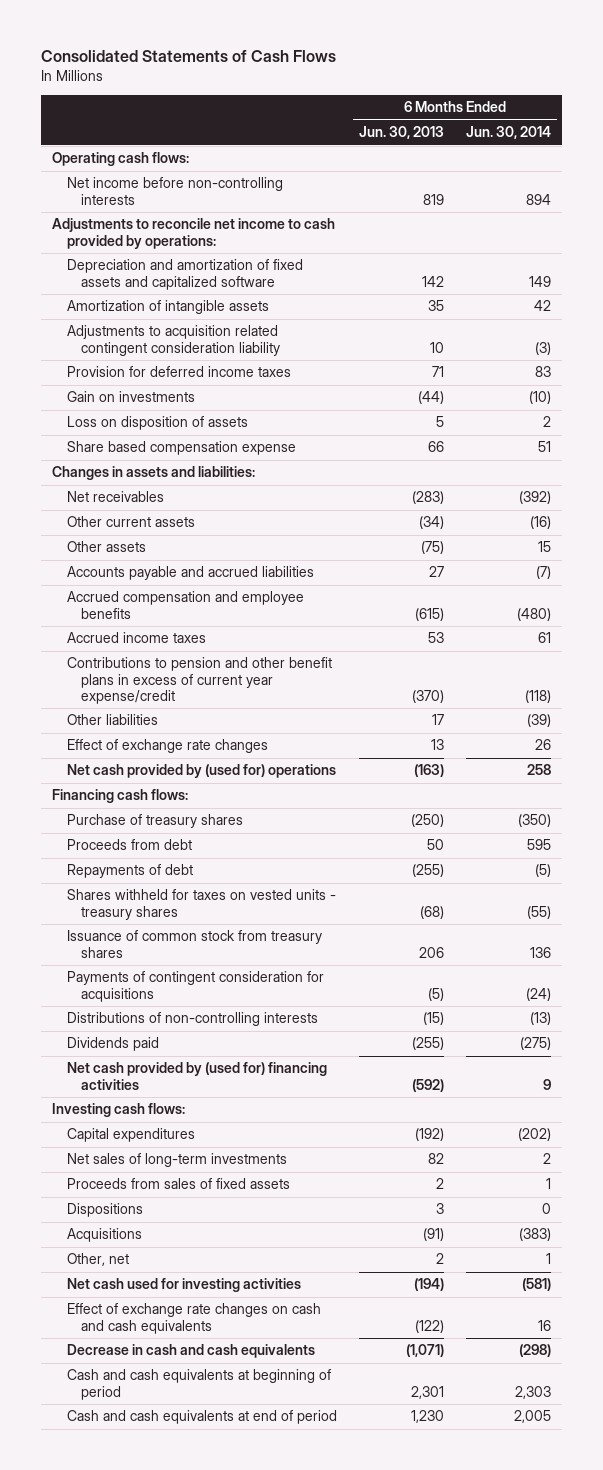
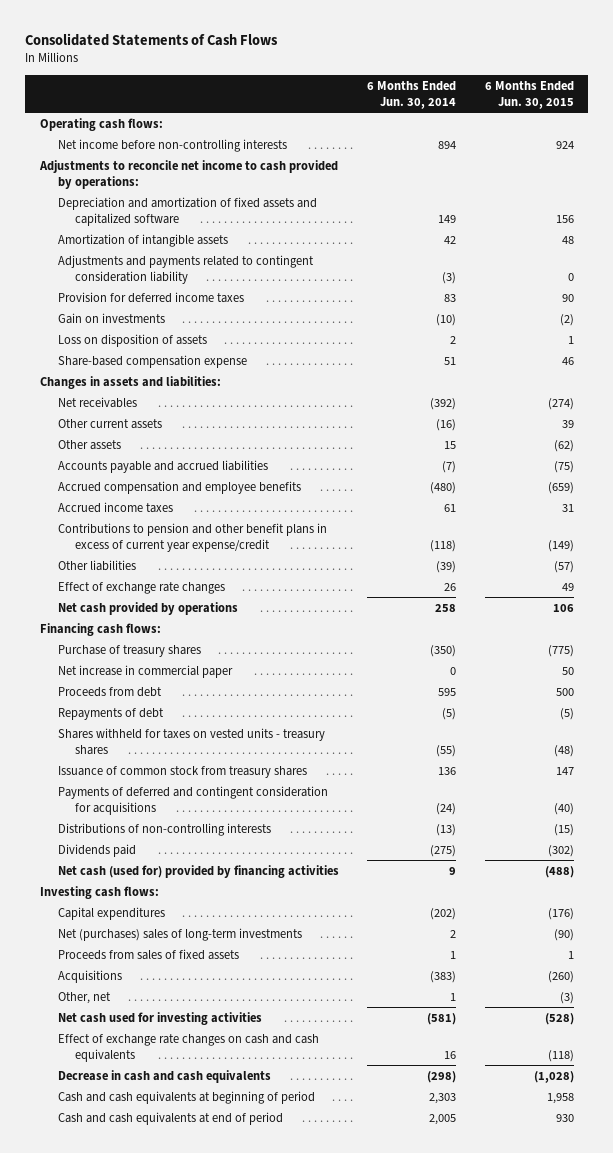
- | 6 Months Ended Jun. 30, 2013 | 6 Months Ended Jun. 30, 2014
+ | 6 Months Ended Jun. 30, 2014 | 6 Months Ended Jun. 30, 2015
- Adjustments to acquisition related contingent consideration liability | 10 | (3)
+ Adjustments and payments related to contingent consideration liability | (3) | 0
- Share based compensation expense | 66 | 51
+ Share-based compensation expense | 51 | 46
- Net cash provided by (used for) operations | (163) | 258
+ Net cash provided by operations | 258 | 106
+ Net increase in commercial paper | 0 | 50
- Payments of contingent consideration for acquisitions | (5) | (24)
+ Payments of deferred and contingent consideration for acquisitions | (24) | (40)
- Net cash provided by (used for) financing activities | (592) | 9
+ Net cash (used for) provided by financing activities | 9 | (488)
- Net sales of long-term investments | 82 | 2
+ Net (purchases) sales of long-term investments | 2 | (90)
- Dispositions | 3 | 0

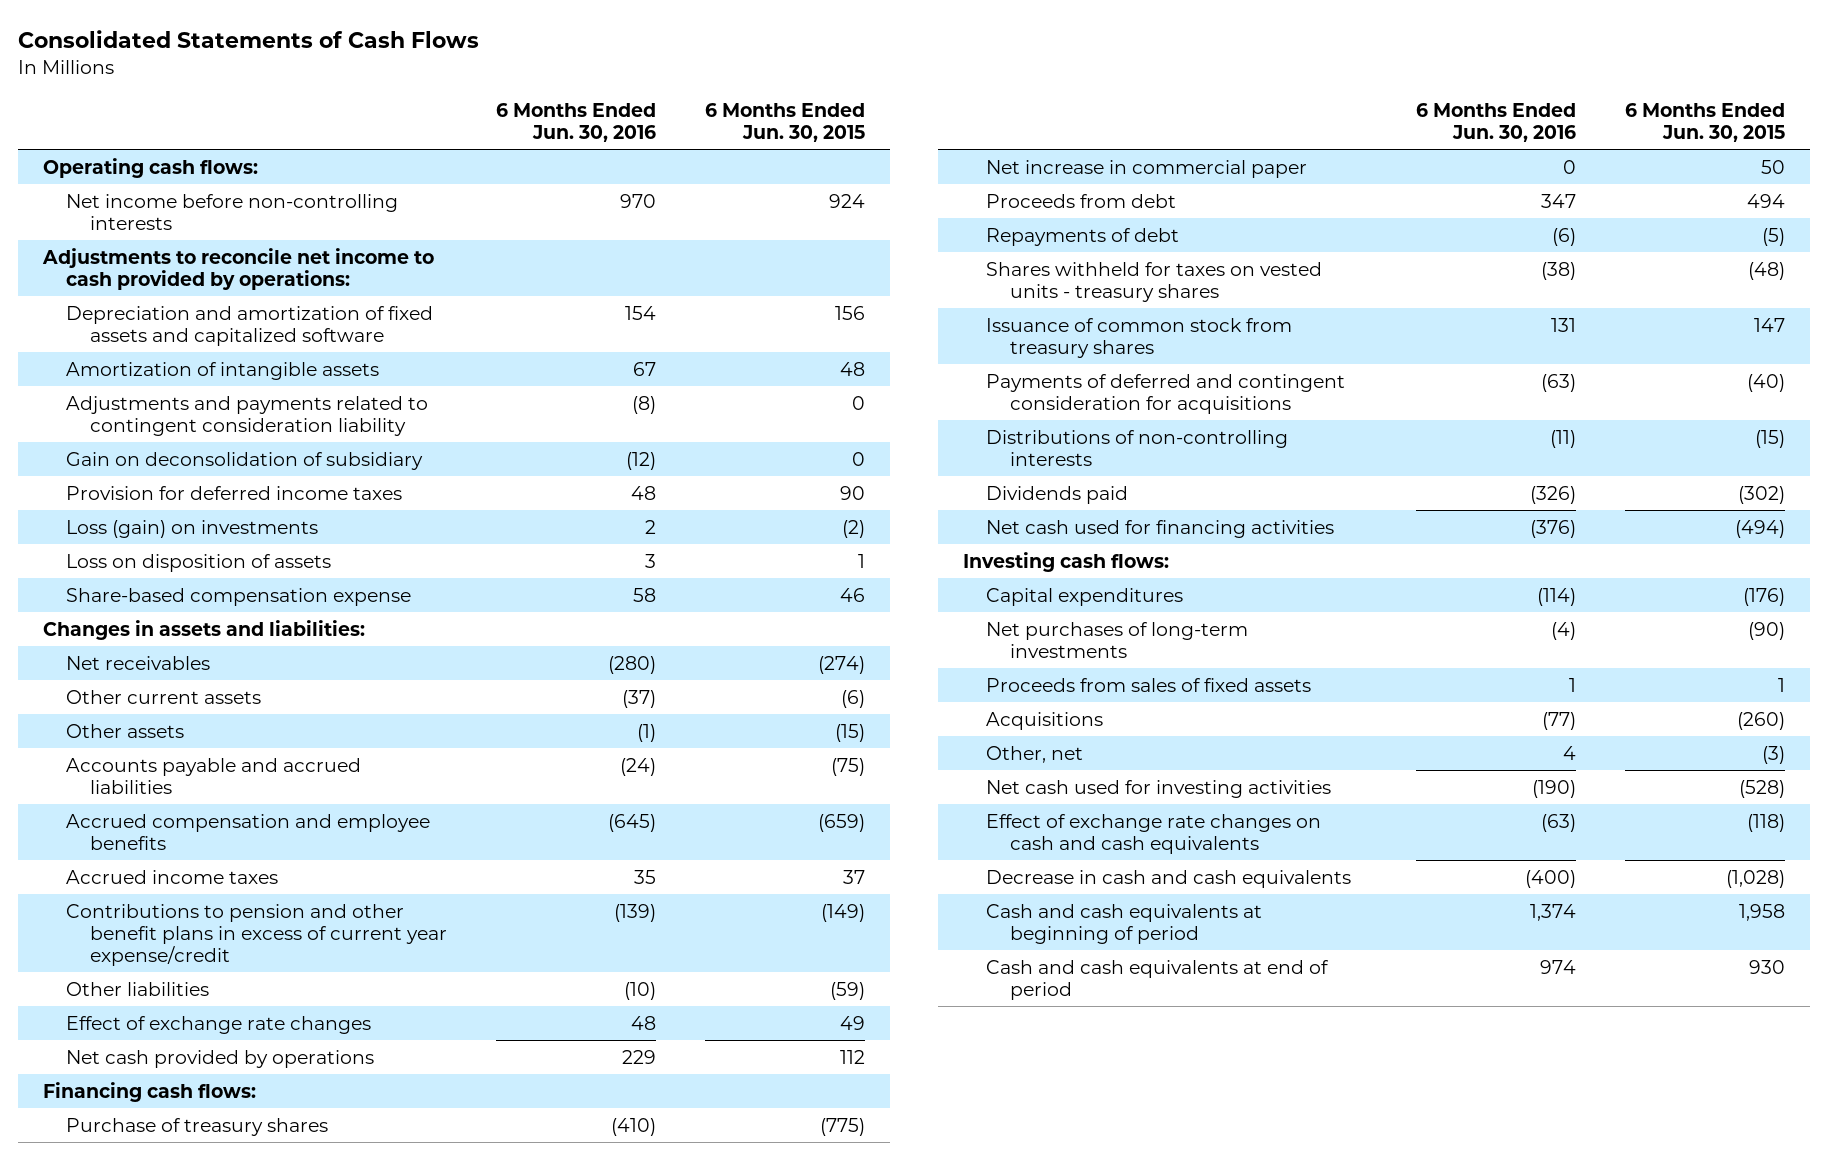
- | 6 Months Ended Jun. 30, 2014 | 6 Months Ended Jun. 30, 2015
+ | 6 Months Ended Jun. 30, 2016 | 6 Months Ended Jun. 30, 2015
+ Gain on deconsolidation of subsidiary | (12) | 0
- Gain on investments | (10) | (2)
+ Loss (gain) on investments | 2 | (2)
- Other current assets | (16) | 39
- Other assets | 15 | (62)
+ Other current assets | (37) | (6)
+ Other assets | (1) | (15)
- Accrued income taxes | 61 | 31
+ Accrued income taxes | 35 | 37
- Other liabilities | (39) | (57)
+ Other liabilities | (10) | (59)
- Net cash provided by operations | 258 | 106
+ Net cash provided by operations | 229 | 112
- Proceeds from debt | 595 | 500
+ Proceeds from debt | 347 | 494
- Net cash (used for) provided by financing activities | 9 | (488)
+ Net cash used for financing activities | (376) | (494)
- Net (purchases) sales of long-term investments | 2 | (90)
+ Net purchases of long-term investments | (4) | (90)

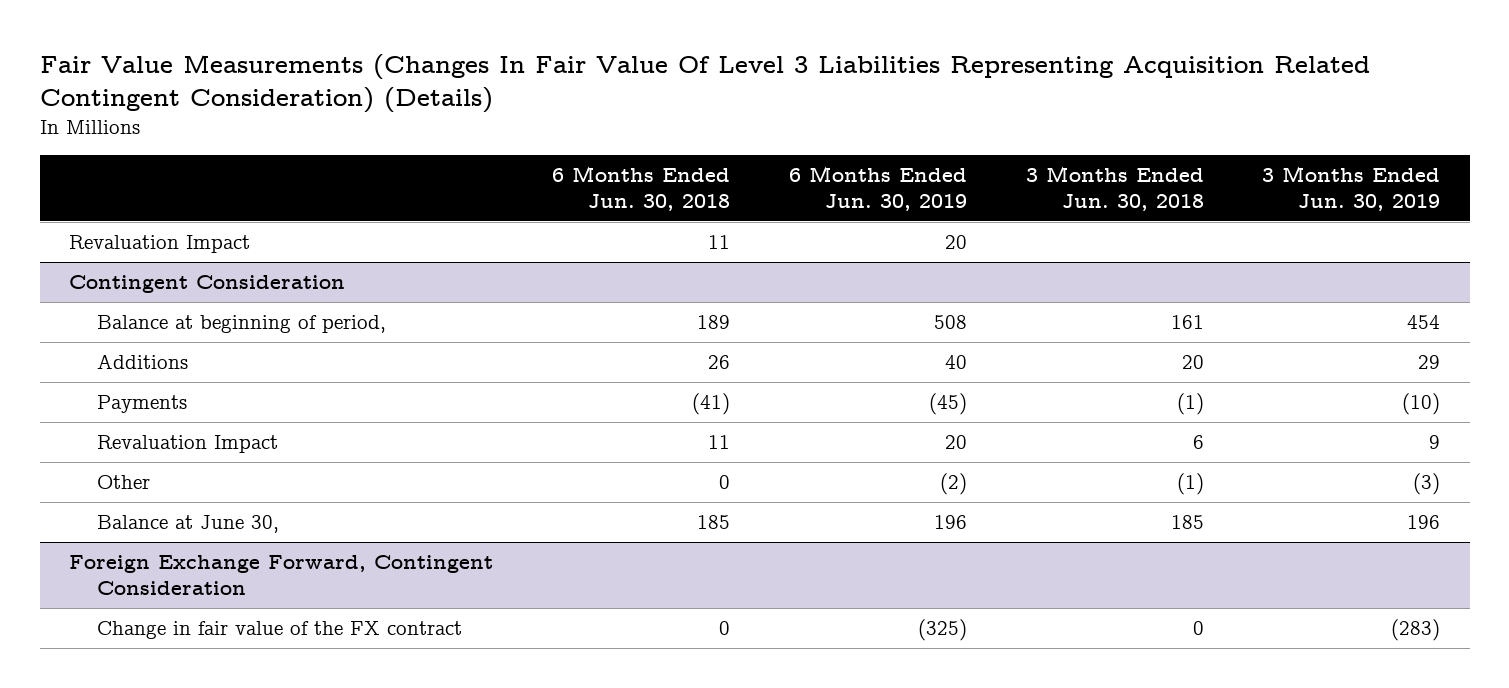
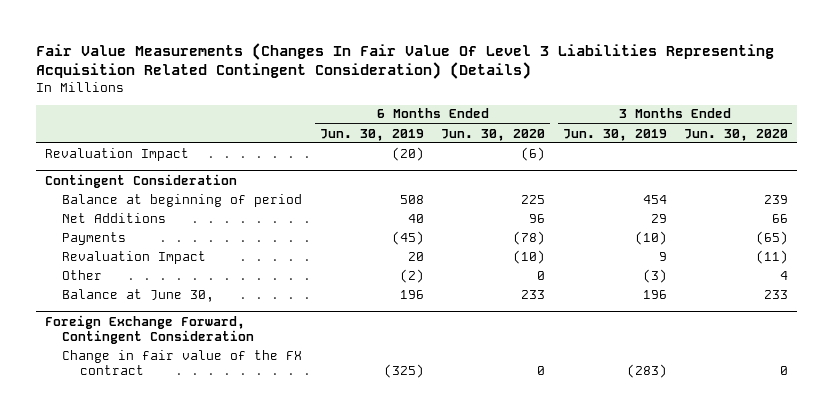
- | 6 Months Ended Jun. 30, 2018 | 6 Months Ended Jun. 30, 2019 | 3 Months Ended Jun. 30, 2018 | 3 Months Ended Jun. 30, 2019
+ | 6 Months Ended Jun. 30, 2019 | 6 Months Ended Jun. 30, 2020 | 3 Months Ended Jun. 30, 2019 | 3 Months Ended Jun. 30, 2020
- Revaluation Impact | 11 | 20 | |
+ Revaluation Impact | (20) | (6) | |
@ Contingent Consideration
- Balance at beginning of period, | 189 | 508 | 161 | 454
- Additions | 26 | 40 | 20 | 29
+ Balance at beginning of period | 508 | 225 | 454 | 239
+ Net Additions | 40 | 96 | 29 | 66

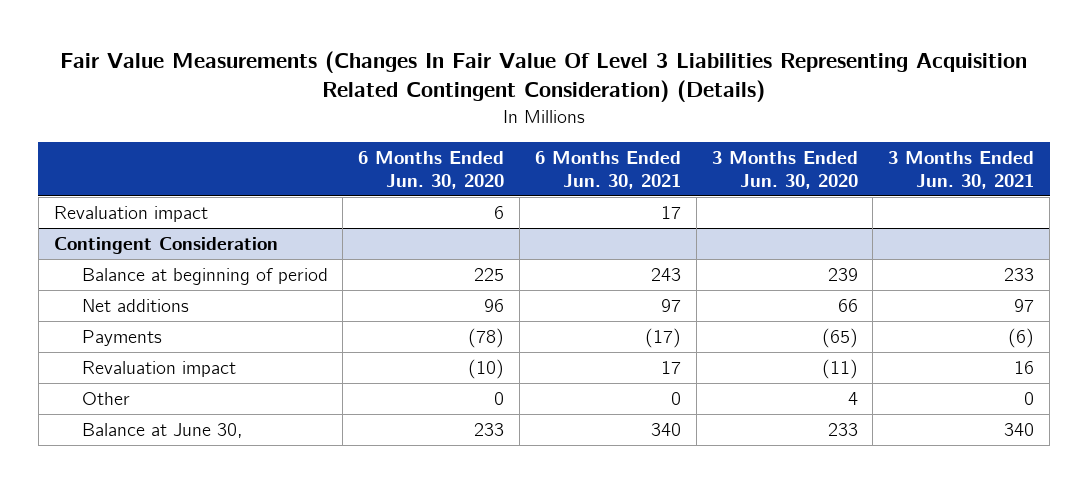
- | 6 Months Ended Jun. 30, 2019 | 6 Months Ended Jun. 30, 2020 | 3 Months Ended Jun. 30, 2019 | 3 Months Ended Jun. 30, 2020
+ | 6 Months Ended Jun. 30, 2020 | 6 Months Ended Jun. 30, 2021 | 3 Months Ended Jun. 30, 2020 | 3 Months Ended Jun. 30, 2021
- Revaluation Impact | (20) | (6) | |
+ Revaluation impact | 6 | 17 | |
@ Contingent Consideration
- Net Additions | 40 | 96 | 29 | 66
+ Net additions | 96 | 97 | 66 | 97
- Revaluation Impact | 20 | (10) | 9 | (11)
+ Revaluation impact | (10) | 17 | (11) | 16
- Foreign Exchange Forward, Contingent Consideration
- Change in fair value of the FX contract | (325) | 0 | (283) | 0

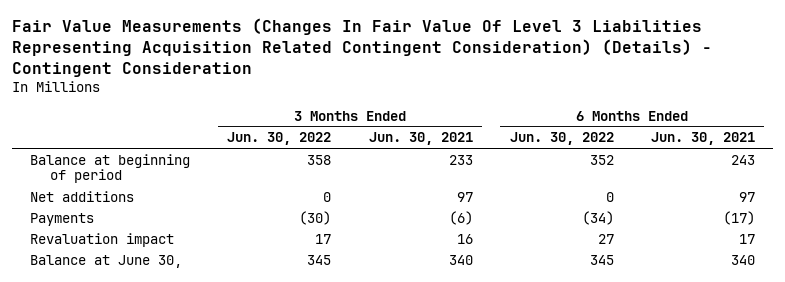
- Fair Value Measurements (Changes In Fair Value Of Level 3 Liabilities Representing Acquisition Related Contingent Consideration) (Details)
+ Fair Value Measurements (Changes In Fair Value Of Level 3 Liabilities Representing Acquisition Related Contingent Consideration) (Details) - Contingent Consideration
- | 6 Months Ended Jun. 30, 2020 | 6 Months Ended Jun. 30, 2021 | 3 Months Ended Jun. 30, 2020 | 3 Months Ended Jun. 30, 2021
+ | 3 Months Ended Jun. 30, 2022 | 3 Months Ended Jun. 30, 2021 | 6 Months Ended Jun. 30, 2022 | 6 Months Ended Jun. 30, 2021
- Revaluation impact | 6 | 17 | |
- Contingent Consideration
- Other | 0 | 0 | 4 | 0

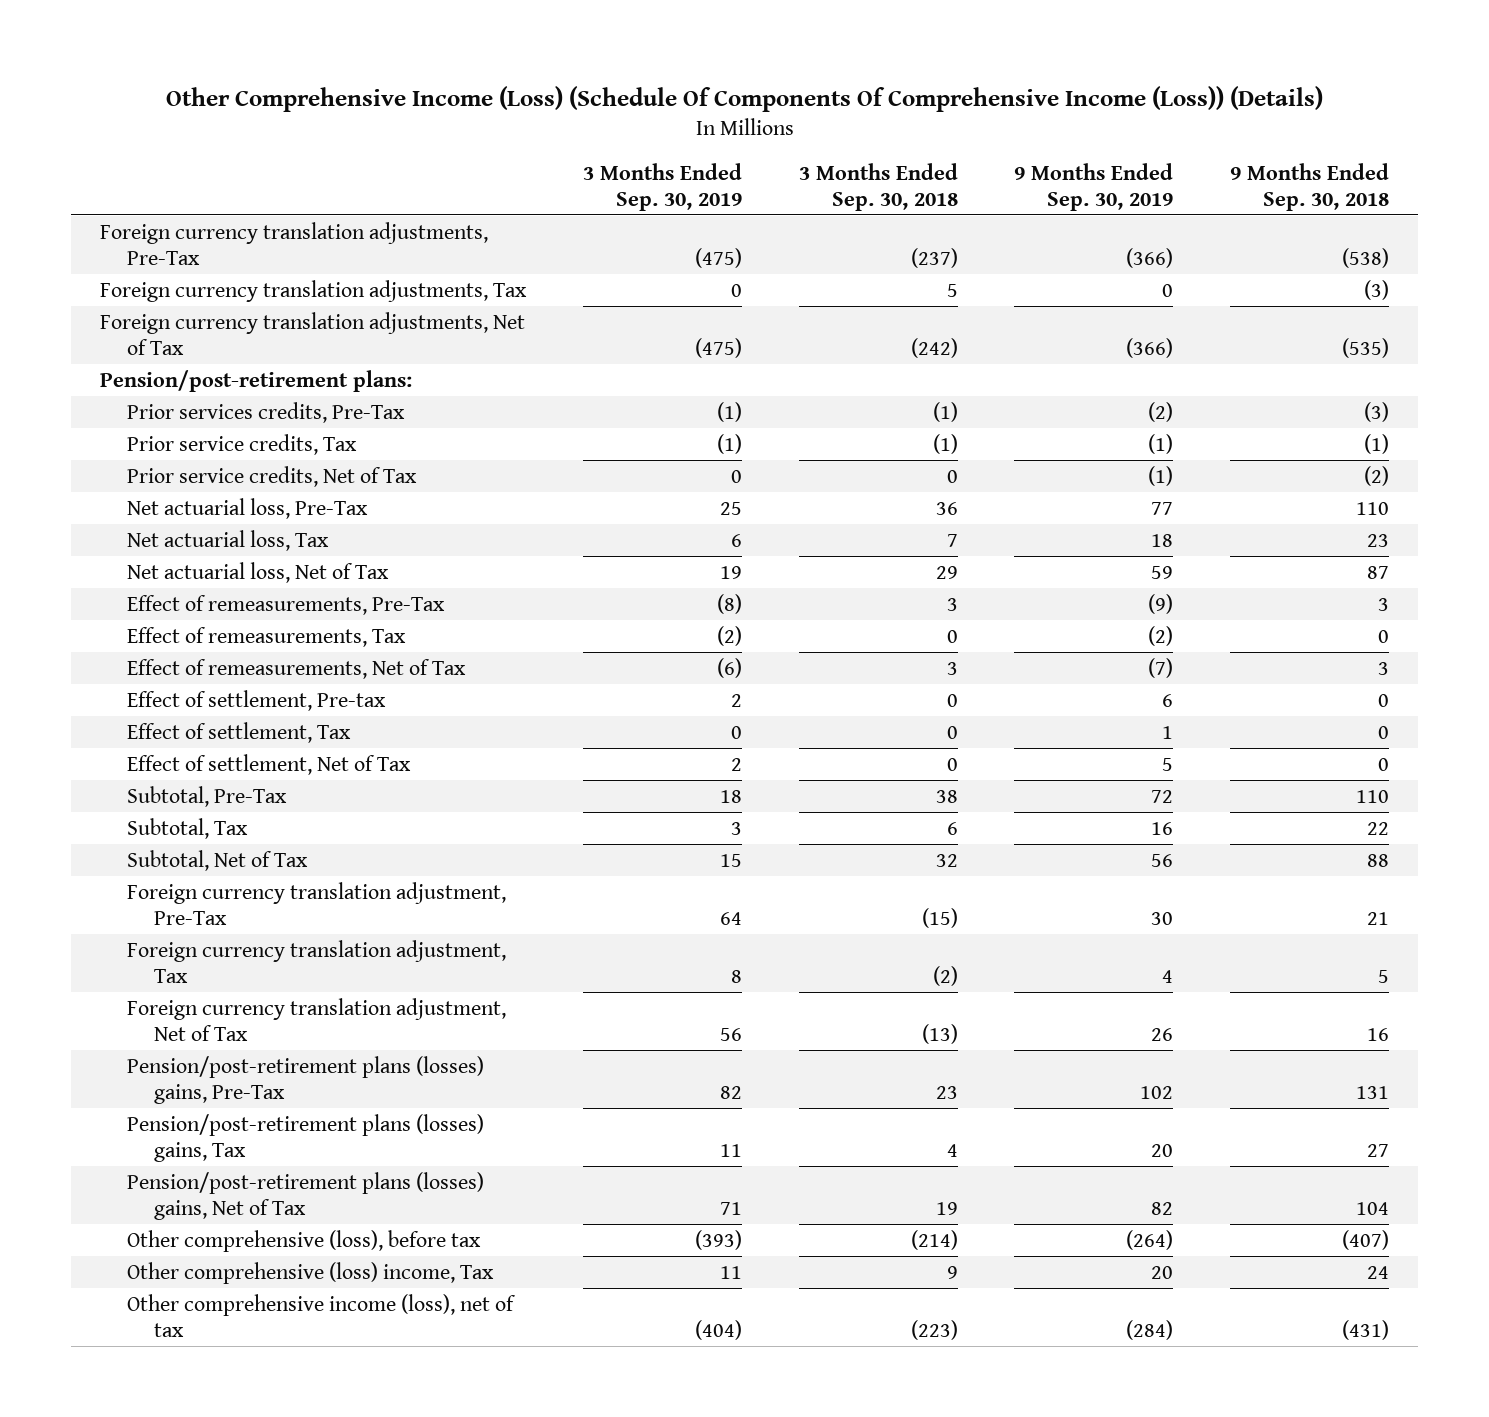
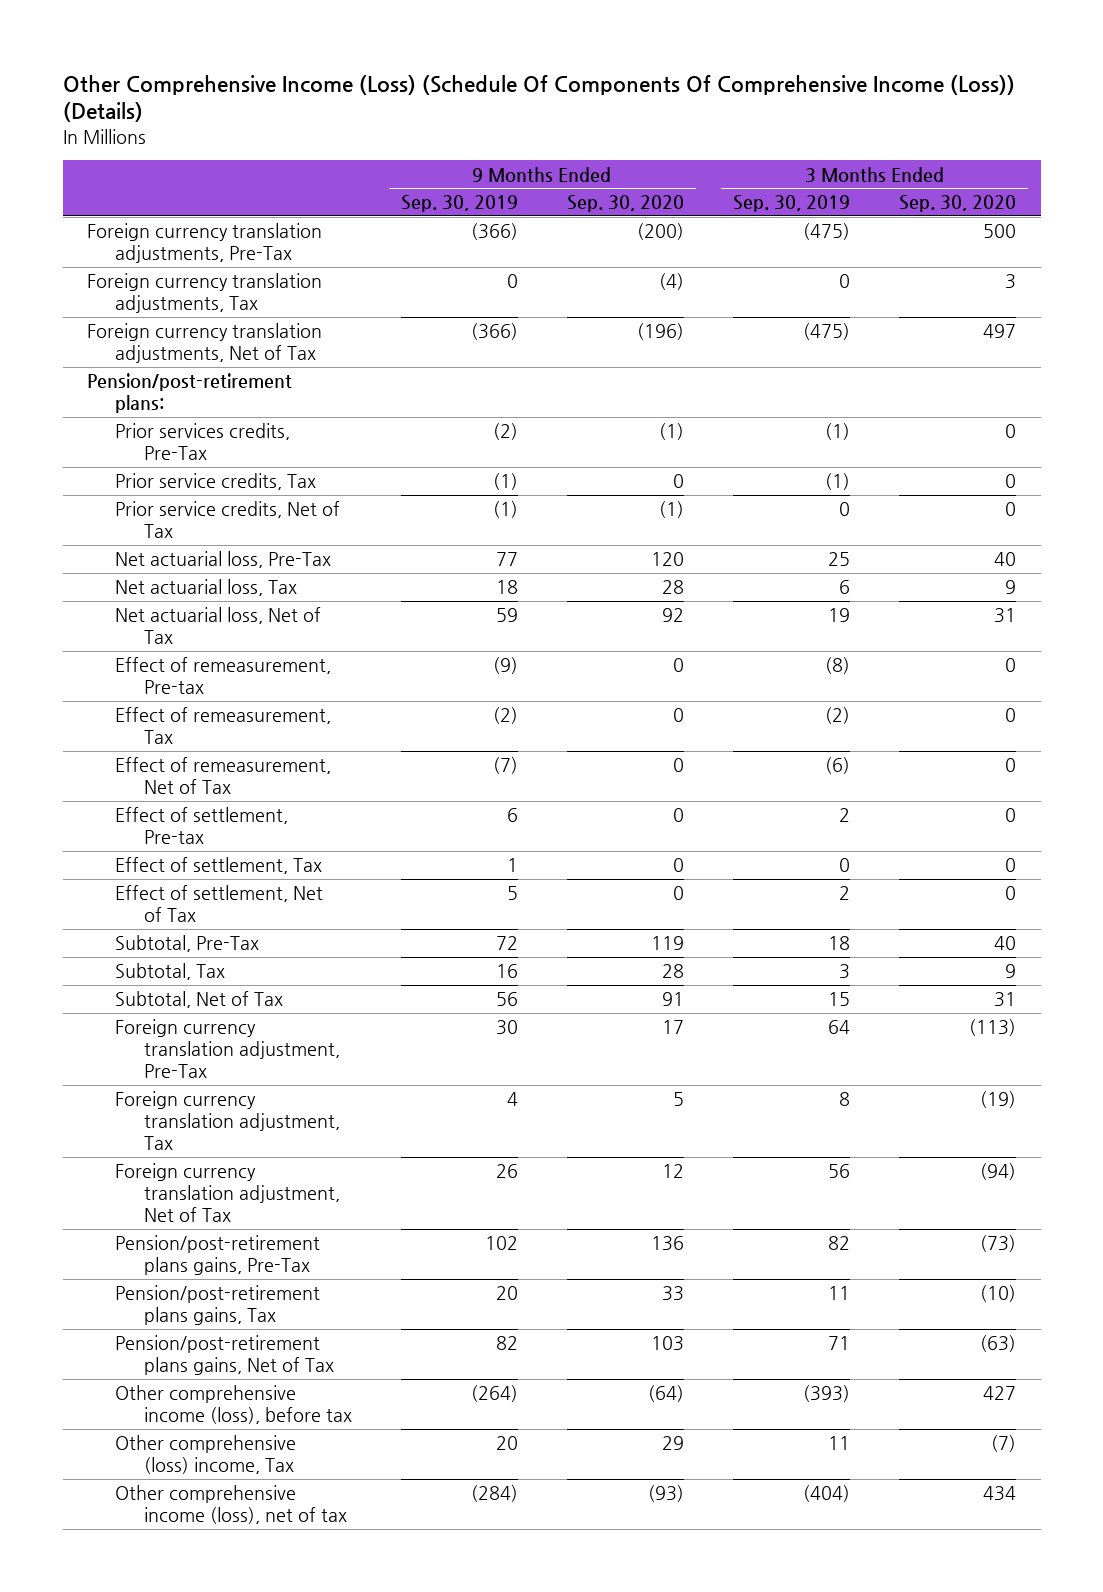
- | 3 Months Ended Sep. 30, 2019 | 3 Months Ended Sep. 30, 2018 | 9 Months Ended Sep. 30, 2019 | 9 Months Ended Sep. 30, 2018
+ | 9 Months Ended Sep. 30, 2019 | 9 Months Ended Sep. 30, 2020 | 3 Months Ended Sep. 30, 2019 | 3 Months Ended Sep. 30, 2020
- Effect of remeasurements, Pre-Tax | (8) | 3 | (9) | 3
- Effect of remeasurements, Tax | (2) | 0 | (2) | 0
- Effect of remeasurements, Net of Tax | (6) | 3 | (7) | 3
+ Effect of remeasurement, Pre-tax | (9) | 0 | (8) | 0
+ Effect of remeasurement, Tax | (2) | 0 | (2) | 0
+ Effect of remeasurement, Net of Tax | (7) | 0 | (6) | 0
- Pension/post-retirement plans (losses) gains, Pre-Tax | 82 | 23 | 102 | 131
- Pension/post-retirement plans (losses) gains, Tax | 11 | 4 | 20 | 27
- Pension/post-retirement plans (losses) gains, Net of Tax | 71 | 19 | 82 | 104
- Other comprehensive (loss), before tax | (393) | (214) | (264) | (407)
+ Pension/post-retirement plans gains, Pre-Tax | 102 | 136 | 82 | (73)
+ Pension/post-retirement plans gains, Tax | 20 | 33 | 11 | (10)
+ Pension/post-retirement plans gains, Net of Tax | 82 | 103 | 71 | (63)
+ Other comprehensive income (loss), before tax | (264) | (64) | (393) | 427

